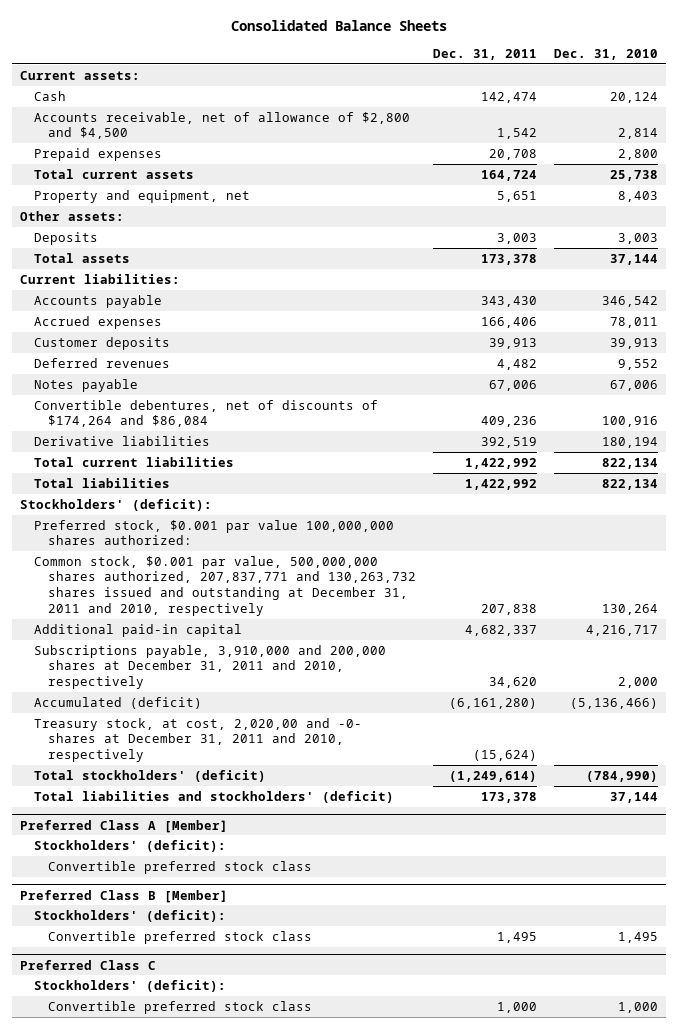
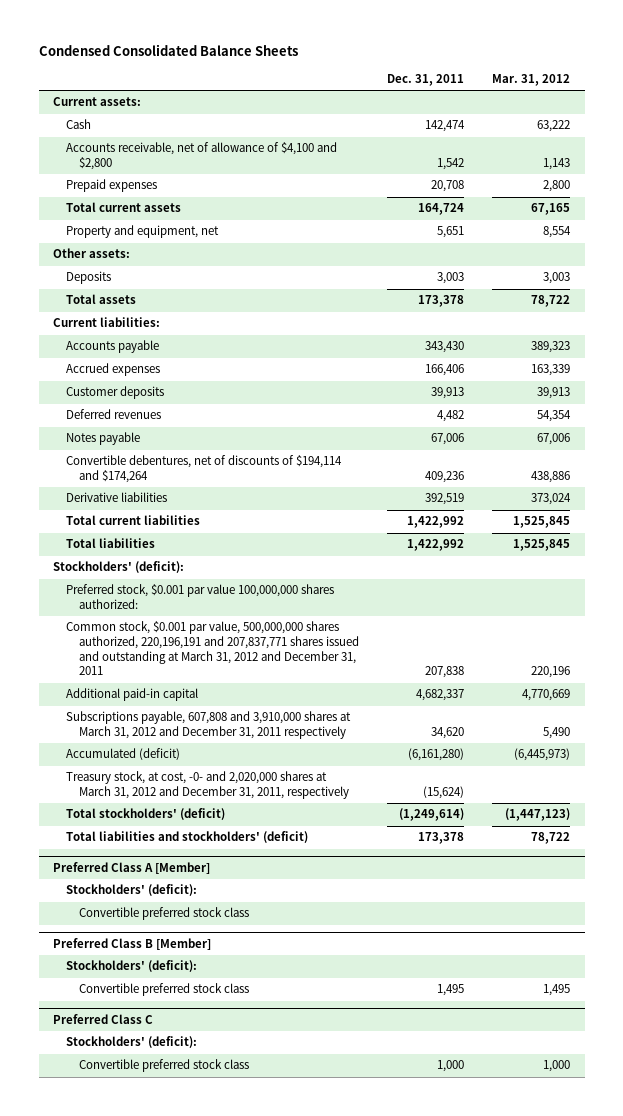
- Consolidated Balance Sheets
+ Condensed Consolidated Balance Sheets
- | Dec. 31, 2011 | Dec. 31, 2010
+ | Dec. 31, 2011 | Mar. 31, 2012
- Accounts receivable, net of allowance of $2,800 and $4,500 | 1,542 | 2,814
+ Accounts receivable, net of allowance of $4,100 and $2,800 | 1,542 | 1,143
- Convertible debentures, net of discounts of $174,264 and $86,084 | 409,236 | 100,916
+ Convertible debentures, net of discounts of $194,114 and $174,264 | 409,236 | 438,886
- Common stock, $0.001 par value, 500,000,000 shares authorized, 207,837,771 and 130,263,732 shares issued and outstanding at December 31, 2011 and 2010, respectively | 207,838 | 130,264
+ Common stock, $0.001 par value, 500,000,000 shares authorized, 220,196,191 and 207,837,771 shares issued and outstanding at March 31, 2012 and December 31, 2011 | 207,838 | 220,196
- Subscriptions payable, 3,910,000 and 200,000 shares at December 31, 2011 and 2010, respectively | 34,620 | 2,000
+ Subscriptions payable, 607,808 and 3,910,000 shares at March 31, 2012 and December 31, 2011 respectively | 34,620 | 5,490
- Treasury stock, at cost, 2,020,00 and -0- shares at December 31, 2011 and 2010, respectively | (15,624) |
+ Treasury stock, at cost, -0- and 2,020,000 shares at March 31, 2012 and December 31, 2011, respectively | (15,624) |

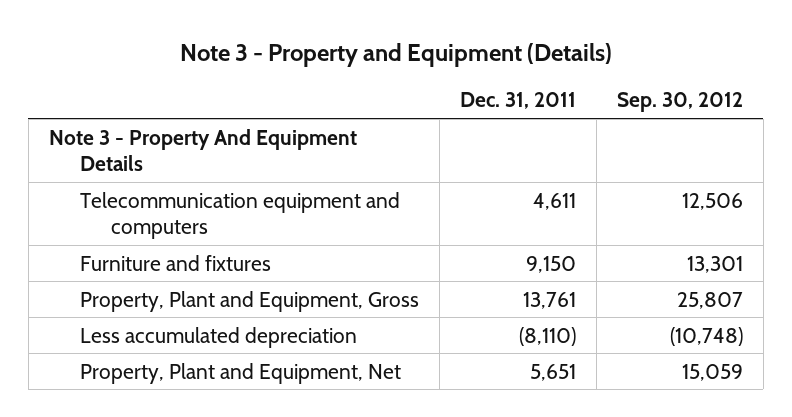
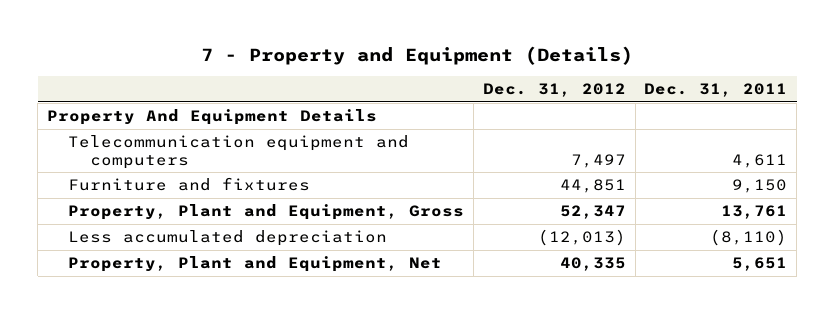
- Note 3 - Property and Equipment (Details)
+ 7 - Property and Equipment (Details)
- | Dec. 31, 2011 | Sep. 30, 2012
+ | Dec. 31, 2012 | Dec. 31, 2011
- Note 3 - Property And Equipment Details
+ Property And Equipment Details

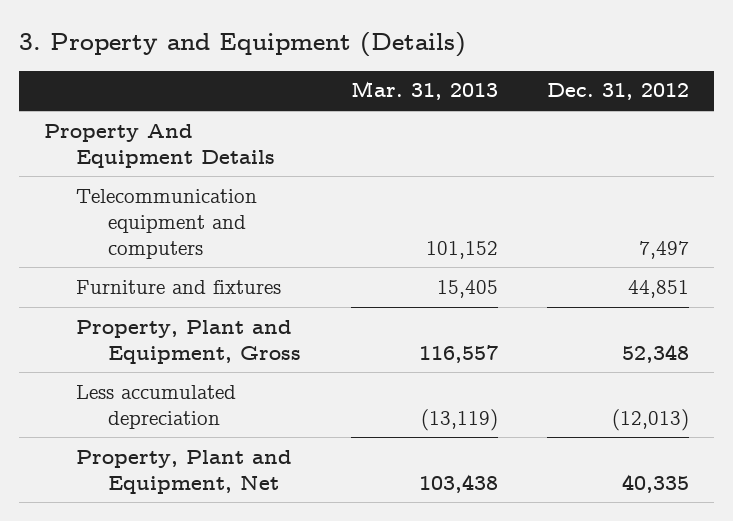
- 7 - Property and Equipment (Details)
+ 3. Property and Equipment (Details)
- | Dec. 31, 2012 | Dec. 31, 2011
+ | Mar. 31, 2013 | Dec. 31, 2012
- Property, Plant and Equipment, Gross | 52,347 | 13,761
+ Property, Plant and Equipment, Gross | 116,557 | 52,348

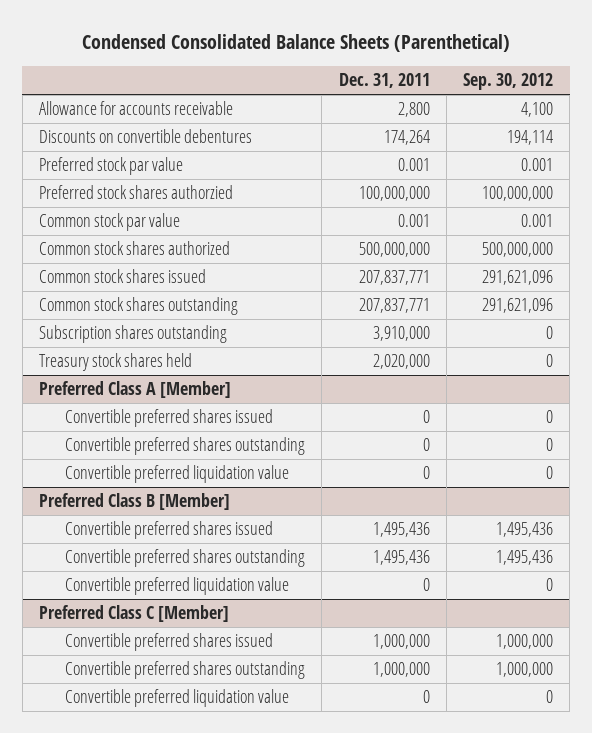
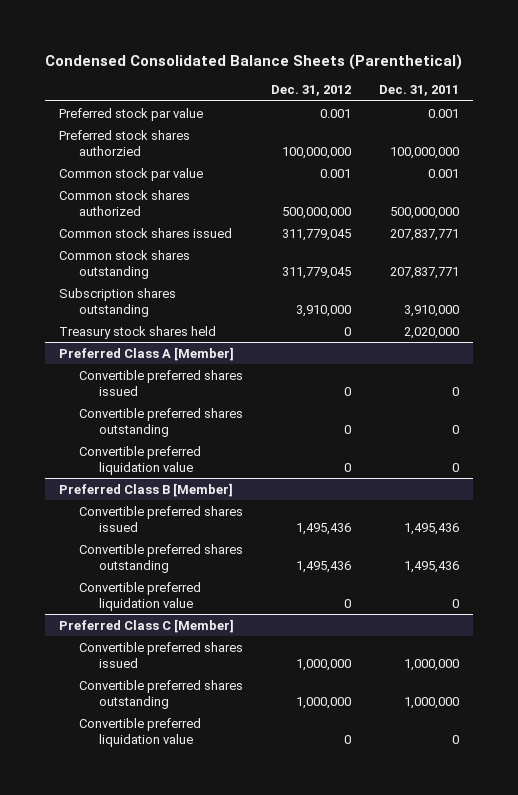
- | Dec. 31, 2011 | Sep. 30, 2012
+ | Dec. 31, 2012 | Dec. 31, 2011
- Allowance for accounts receivable | 2,800 | 4,100
- Discounts on convertible debentures | 174,264 | 194,114

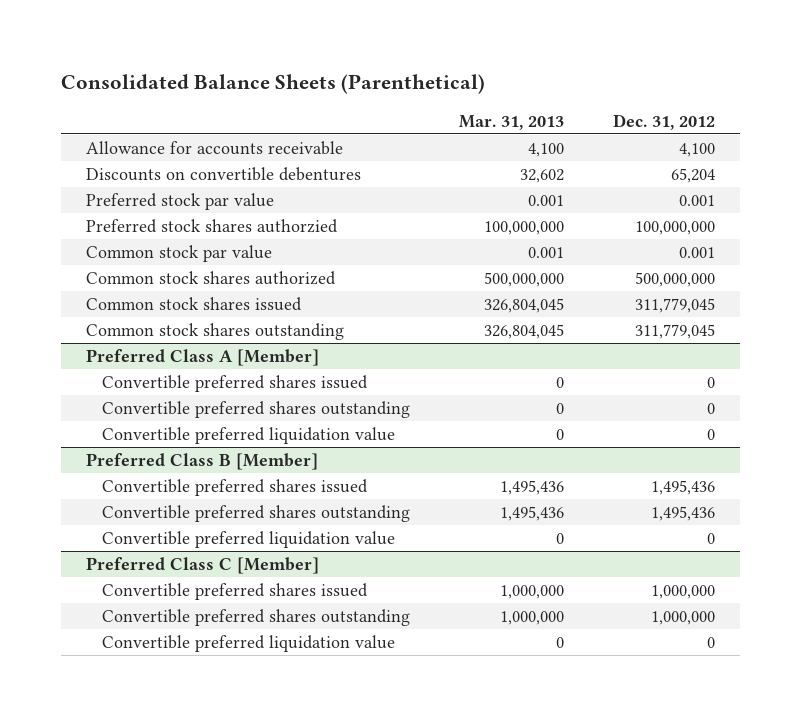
- Condensed Consolidated Balance Sheets (Parenthetical)
+ Consolidated Balance Sheets (Parenthetical)
- | Dec. 31, 2012 | Dec. 31, 2011
+ | Mar. 31, 2013 | Dec. 31, 2012
+ Allowance for accounts receivable | 4,100 | 4,100
+ Discounts on convertible debentures | 32,602 | 65,204
- Subscription shares outstanding | 3,910,000 | 3,910,000
- Treasury stock shares held | 0 | 2,020,000

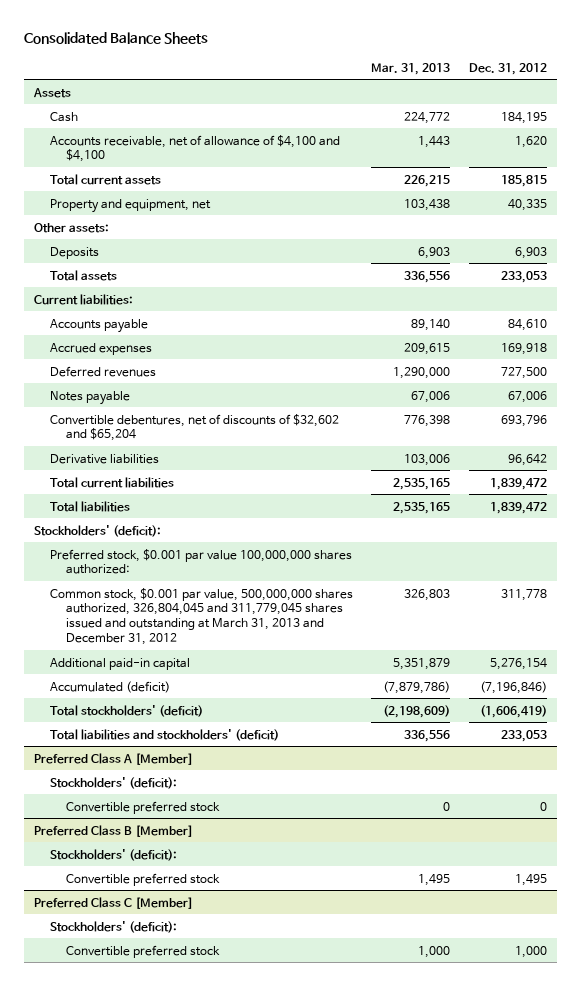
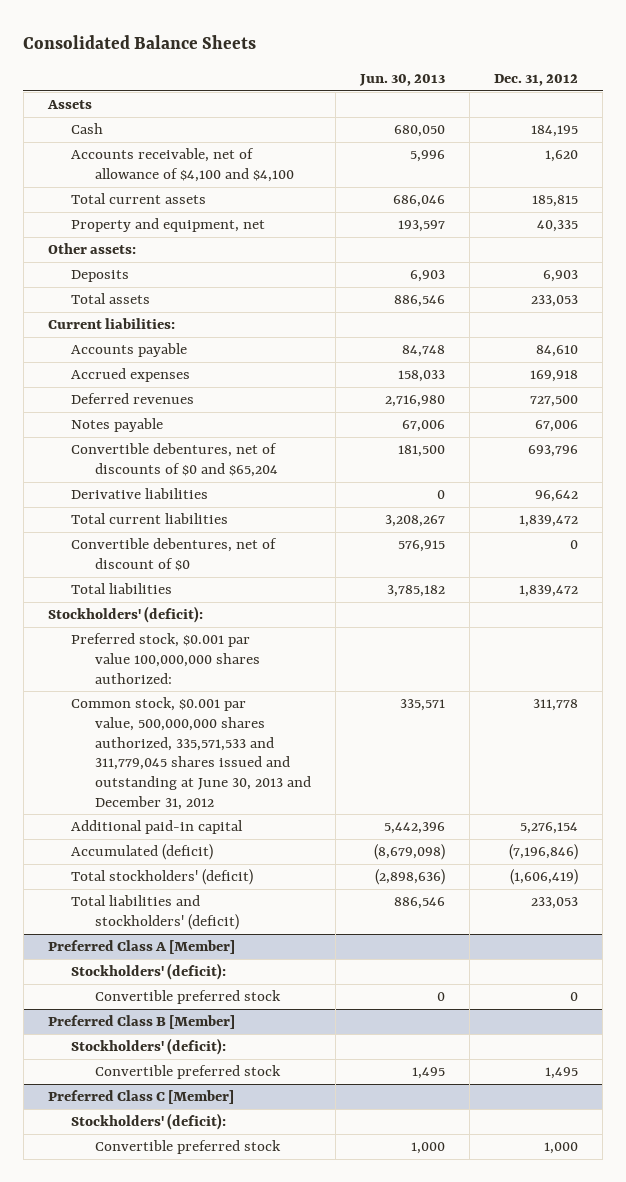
- | Mar. 31, 2013 | Dec. 31, 2012
+ | Jun. 30, 2013 | Dec. 31, 2012
- Convertible debentures, net of discounts of $32,602 and $65,204 | 776,398 | 693,796
+ Convertible debentures, net of discounts of $0 and $65,204 | 181,500 | 693,796
+ Convertible debentures, net of discount of $0 | 576,915 | 0
- Common stock, $0.001 par value, 500,000,000 shares authorized, 326,804,045 and 311,779,045 shares issued and outstanding at March 31, 2013 and December 31, 2012 | 326,803 | 311,778
+ Common stock, $0.001 par value, 500,000,000 shares authorized, 335,571,533 and 311,779,045 shares issued and outstanding at June 30, 2013 and December 31, 2012 | 335,571 | 311,778

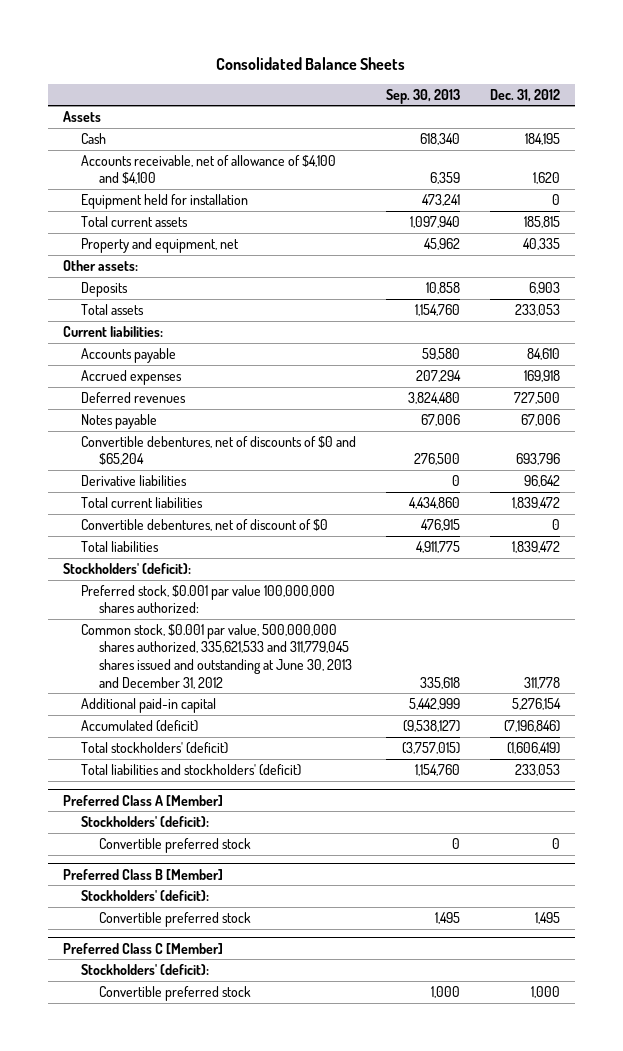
- | Jun. 30, 2013 | Dec. 31, 2012
+ | Sep. 30, 2013 | Dec. 31, 2012
+ Equipment held for installation | 473,241 | 0
- Common stock, $0.001 par value, 500,000,000 shares authorized, 335,571,533 and 311,779,045 shares issued and outstanding at June 30, 2013 and December 31, 2012 | 335,571 | 311,778
+ Common stock, $0.001 par value, 500,000,000 shares authorized, 335,621,533 and 311,779,045 shares issued and outstanding at June 30, 2013 and December 31, 2012 | 335,618 | 311,778

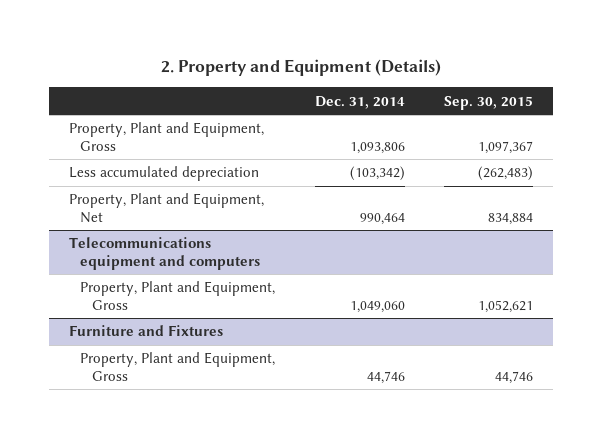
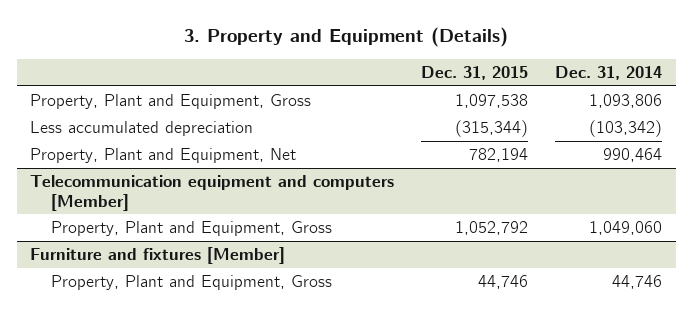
- 2. Property and Equipment (Details)
+ 3. Property and Equipment (Details)
- | Dec. 31, 2014 | Sep. 30, 2015
+ | Dec. 31, 2015 | Dec. 31, 2014
- Telecommunications equipment and computers
+ Telecommunication equipment and computers [Member]
- Furniture and Fixtures
+ Furniture and fixtures [Member]

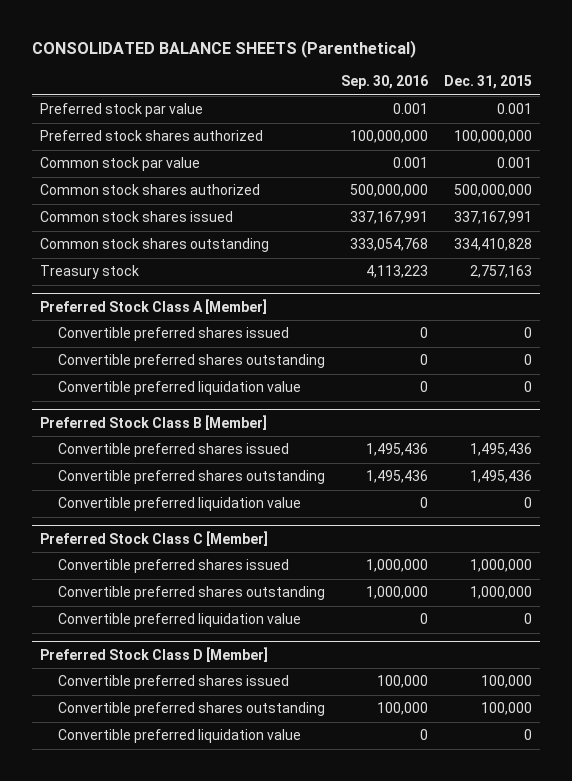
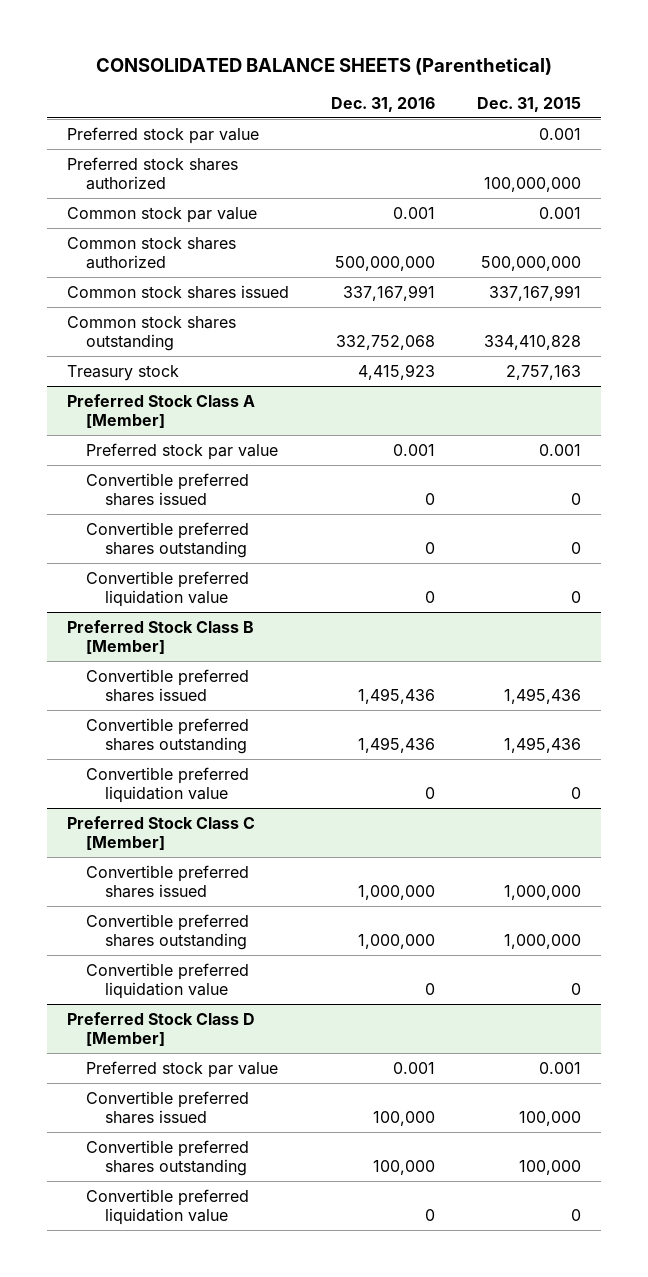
- | Sep. 30, 2016 | Dec. 31, 2015
+ | Dec. 31, 2016 | Dec. 31, 2015
@ Preferred Stock Class A [Member]
+ Preferred stock par value | 0.001 | 0.001
@ Preferred Stock Class D [Member]
+ Preferred stock par value | 0.001 | 0.001

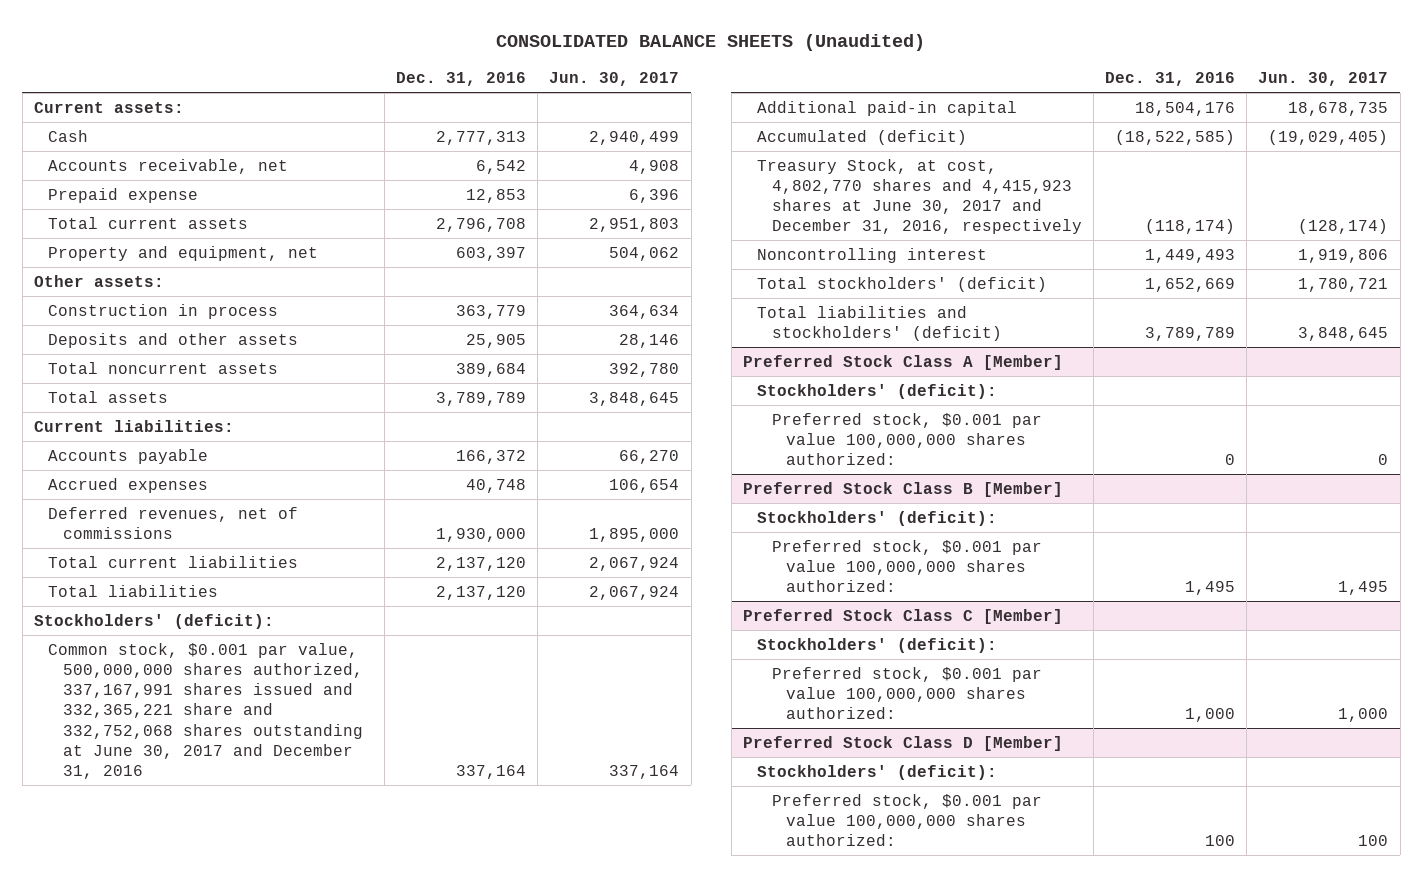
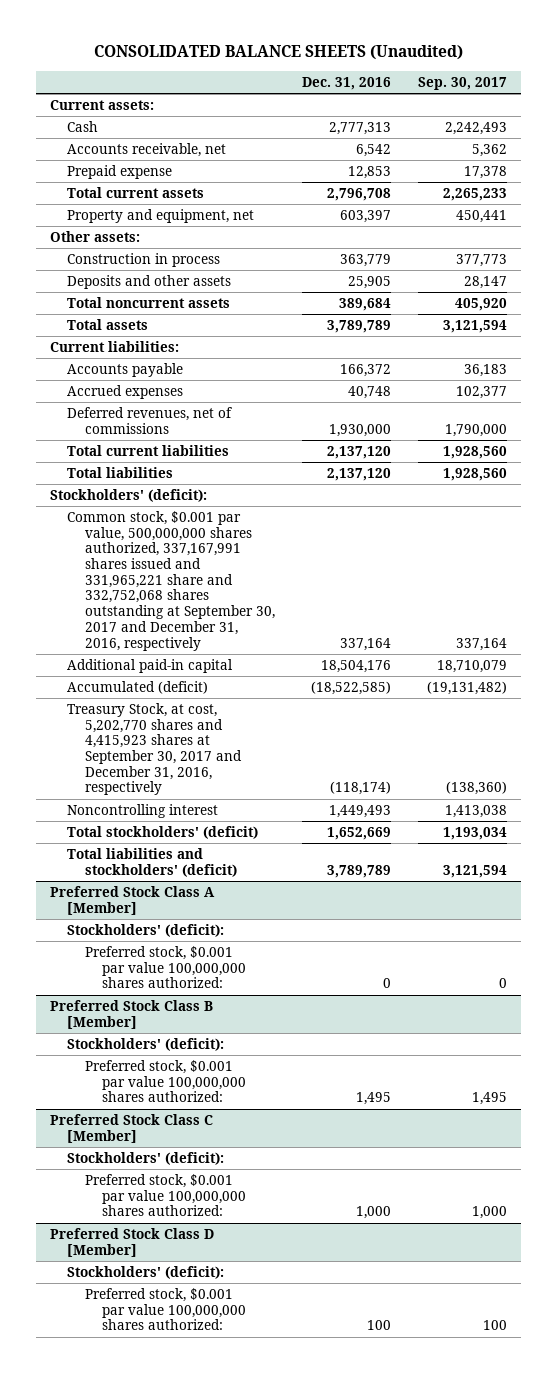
- | Dec. 31, 2016 | Jun. 30, 2017
+ | Dec. 31, 2016 | Sep. 30, 2017
- Common stock, $0.001 par value, 500,000,000 shares authorized, 337,167,991 shares issued and 332,365,221 share and 332,752,068 shares outstanding at June 30, 2017 and December 31, 2016 | 337,164 | 337,164
+ Common stock, $0.001 par value, 500,000,000 shares authorized, 337,167,991 shares issued and 331,965,221 share and 332,752,068 shares outstanding at September 30, 2017 and December 31, 2016, respectively | 337,164 | 337,164
- Treasury Stock, at cost, 4,802,770 shares and 4,415,923 shares at June 30, 2017 and December 31, 2016, respectively | (118,174) | (128,174)
+ Treasury Stock, at cost, 5,202,770 shares and 4,415,923 shares at September 30, 2017 and December 31, 2016, respectively | (118,174) | (138,360)

